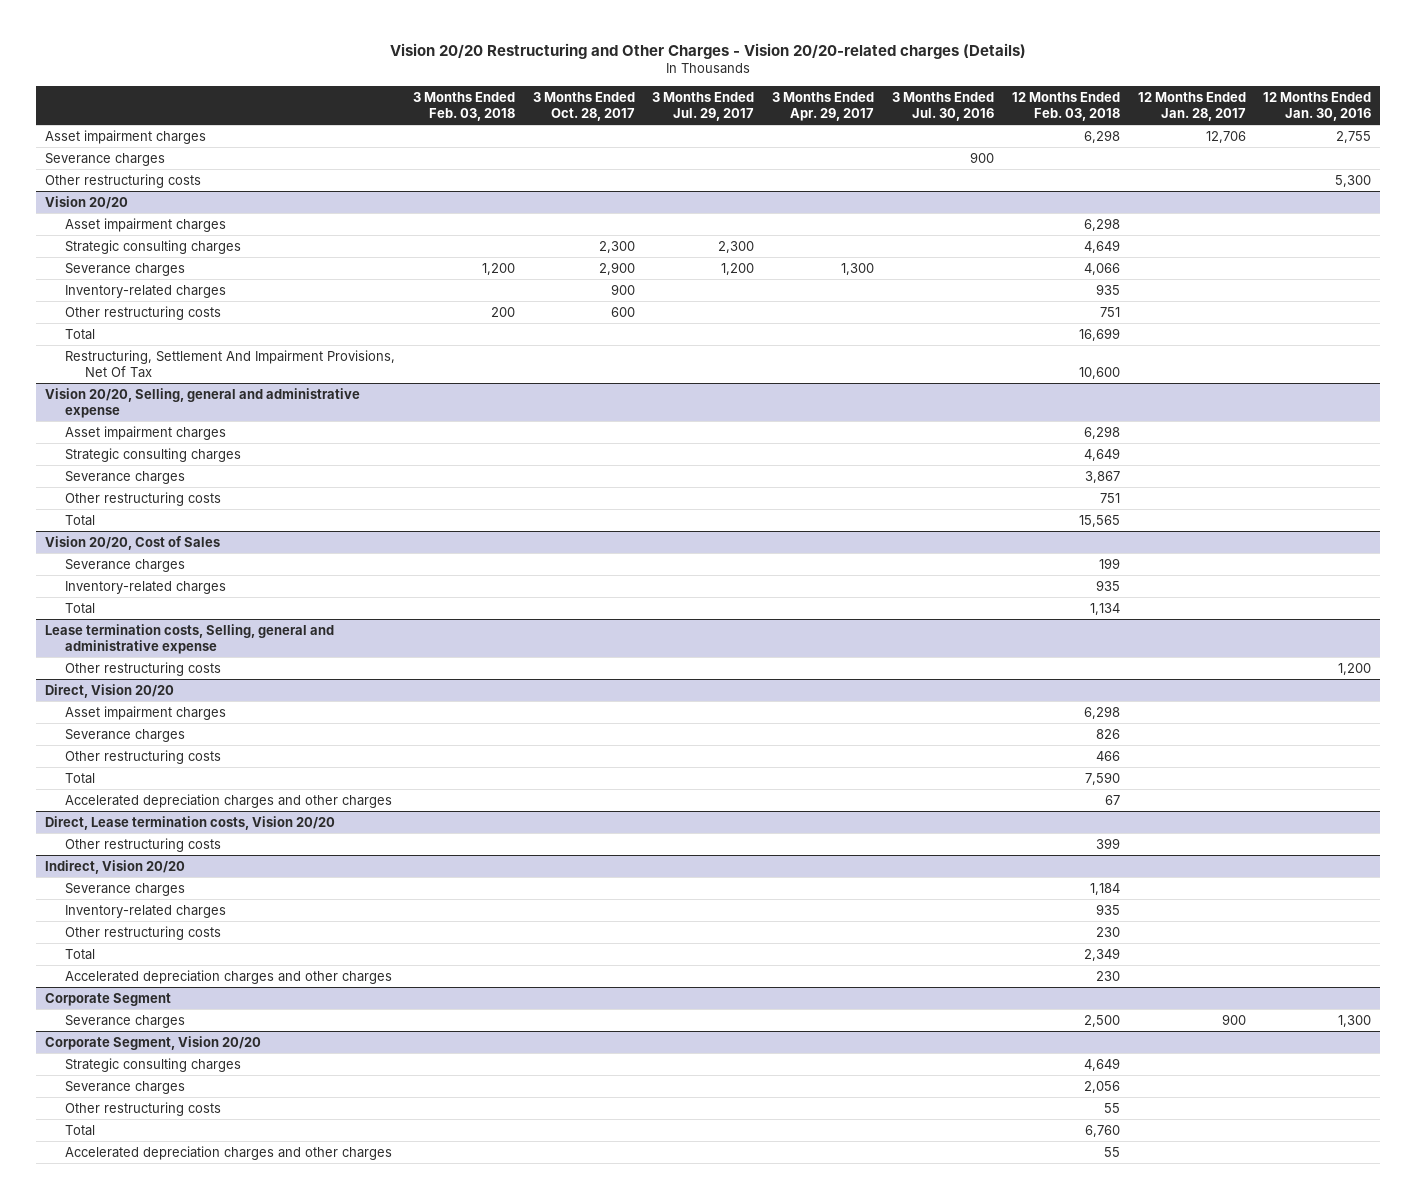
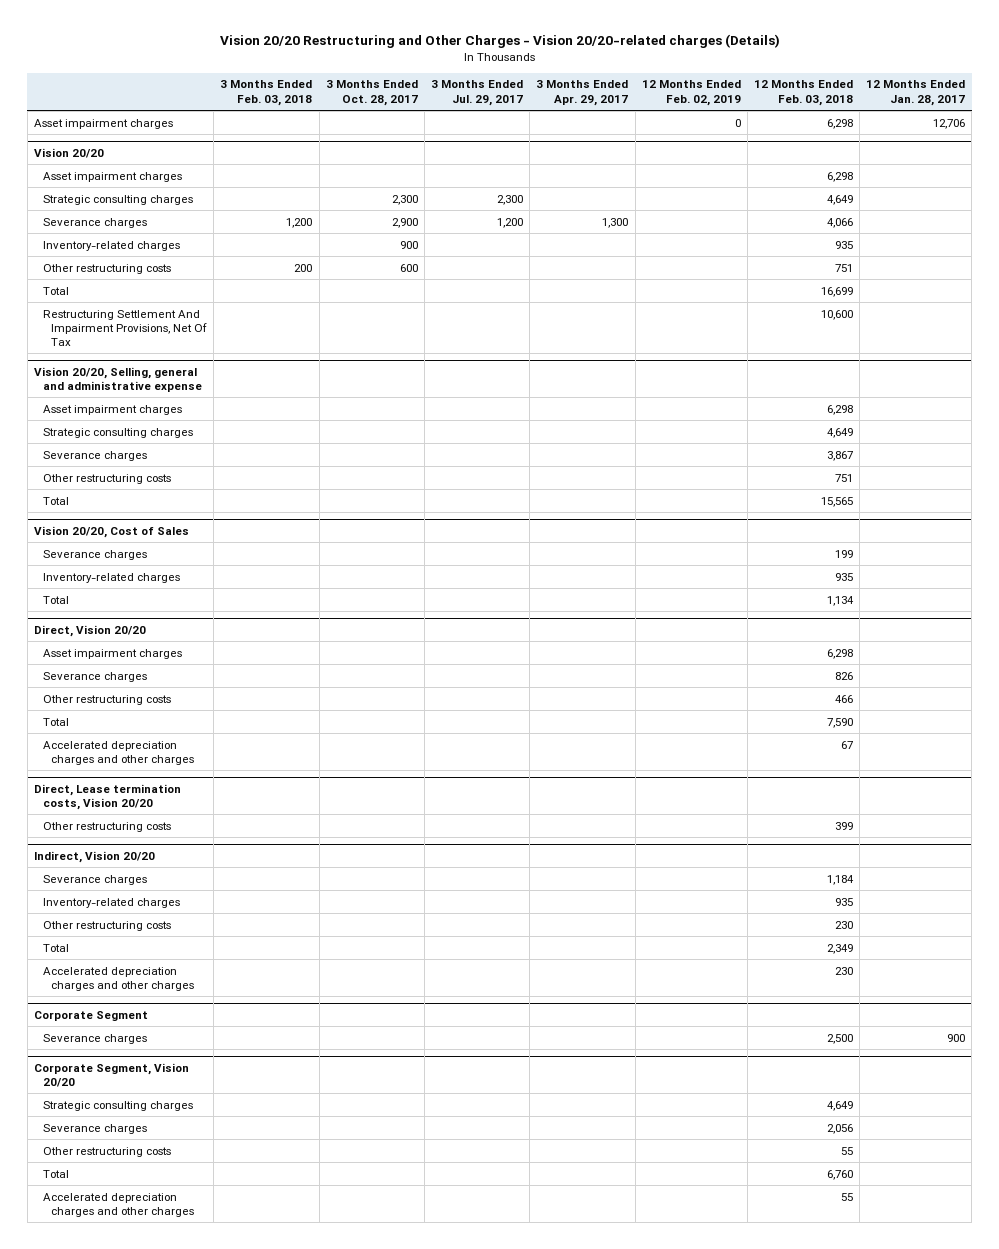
- | 3 Months Ended Feb. 03, 2018 | 3 Months Ended Oct. 28, 2017 | 3 Months Ended Jul. 29, 2017 | 3 Months Ended Apr. 29, 2017 | 3 Months Ended Jul. 30, 2016 | 12 Months Ended Feb. 03, 2018 | 12 Months Ended Jan. 28, 2017 | 12 Months Ended Jan. 30, 2016
+ | 3 Months Ended Feb. 03, 2018 | 3 Months Ended Oct. 28, 2017 | 3 Months Ended Jul. 29, 2017 | 3 Months Ended Apr. 29, 2017 | 12 Months Ended Feb. 02, 2019 | 12 Months Ended Feb. 03, 2018 | 12 Months Ended Jan. 28, 2017
- Severance charges | | | | | 900 | | |
- Other restructuring costs | | | | | | | | 5,300
@ Vision 20/20
- Restructuring, Settlement And Impairment Provisions, Net Of Tax | | | | | | 10,600 | |
+ Restructuring Settlement And Impairment Provisions, Net Of Tax | | | | | | 10,600 |
- Lease termination costs, Selling, general and administrative expense
- Other restructuring costs | | | | | | | | 1,200

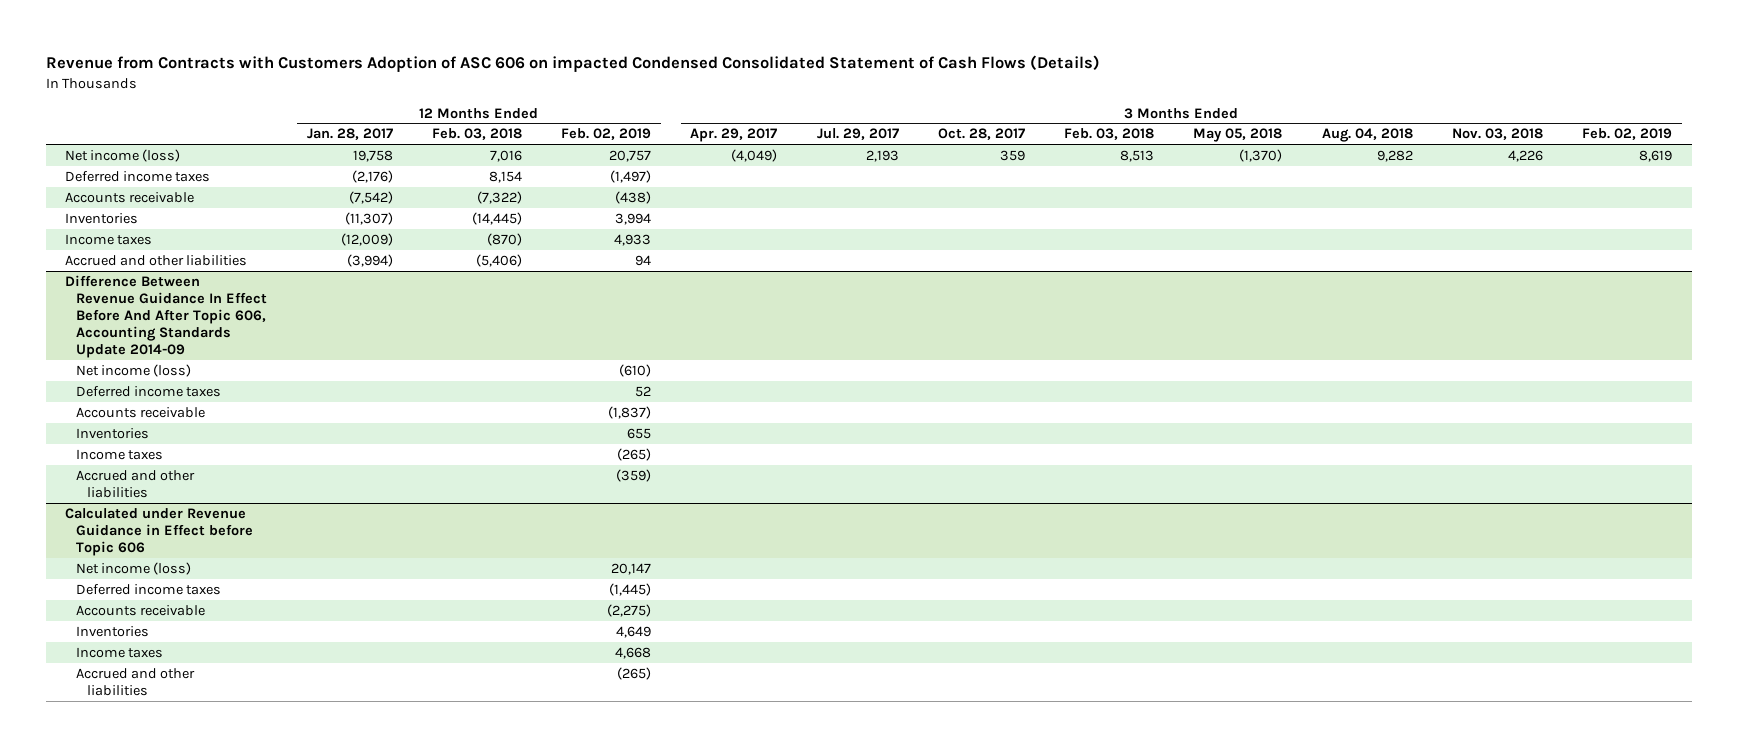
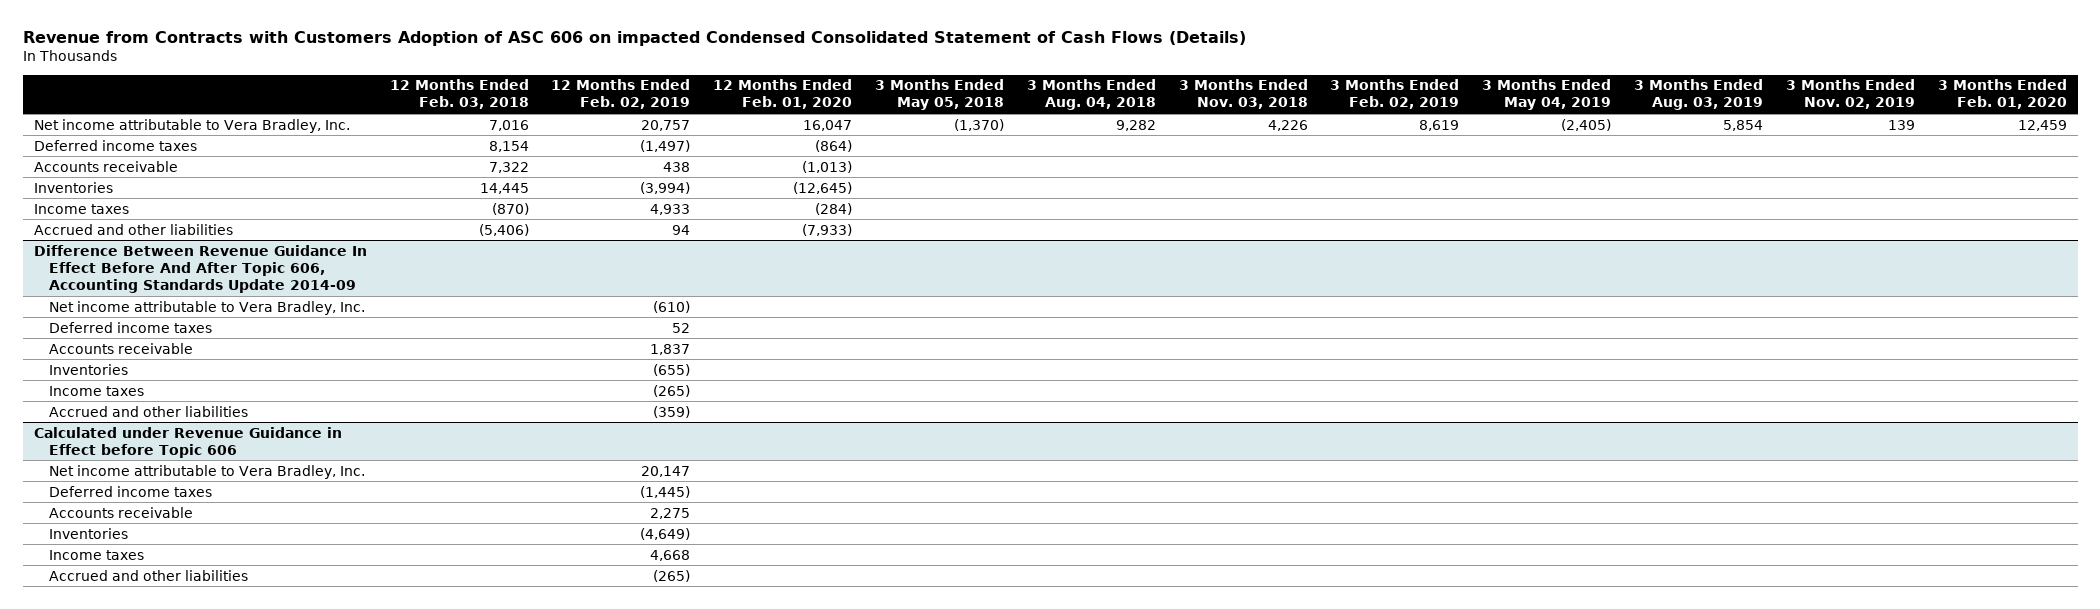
- | 12 Months Ended Jan. 28, 2017 | 12 Months Ended Feb. 03, 2018 | 12 Months Ended Feb. 02, 2019 | 3 Months Ended Apr. 29, 2017 | 3 Months Ended Jul. 29, 2017 | 3 Months Ended Oct. 28, 2017 | 3 Months Ended Feb. 03, 2018 | 3 Months Ended May 05, 2018 | 3 Months Ended Aug. 04, 2018 | 3 Months Ended Nov. 03, 2018 | 3 Months Ended Feb. 02, 2019
+ | 12 Months Ended Feb. 03, 2018 | 12 Months Ended Feb. 02, 2019 | 12 Months Ended Feb. 01, 2020 | 3 Months Ended May 05, 2018 | 3 Months Ended Aug. 04, 2018 | 3 Months Ended Nov. 03, 2018 | 3 Months Ended Feb. 02, 2019 | 3 Months Ended May 04, 2019 | 3 Months Ended Aug. 03, 2019 | 3 Months Ended Nov. 02, 2019 | 3 Months Ended Feb. 01, 2020
- Net income (loss) | 19,758 | 7,016 | 20,757 | (4,049) | 2,193 | 359 | 8,513 | (1,370) | 9,282 | 4,226 | 8,619
+ Net income attributable to Vera Bradley, Inc. | 7,016 | 20,757 | 16,047 | (1,370) | 9,282 | 4,226 | 8,619 | (2,405) | 5,854 | 139 | 12,459
- Accounts receivable | (7,542) | (7,322) | (438) | | | | | | | |
- Inventories | (11,307) | (14,445) | 3,994 | | | | | | | |
+ Accounts receivable | 7,322 | 438 | (1,013) | | | | | | | |
+ Inventories | 14,445 | (3,994) | (12,645) | | | | | | | |
@ Difference Between Revenue Guidance In Effect Before And After Topic 606, Accounting Standards Update 2014-09
- Net income (loss) | | | (610) | | | | | | | |
+ Net income attributable to Vera Bradley, Inc. | | (610) | | | | | | | | |
- Accounts receivable | | | (1,837) | | | | | | | |
- Inventories | | | 655 | | | | | | | |
+ Accounts receivable | | 1,837 | | | | | | | | |
+ Inventories | | (655) | | | | | | | | |
@ Calculated under Revenue Guidance in Effect before Topic 606
- Net income (loss) | | | 20,147 | | | | | | | |
+ Net income attributable to Vera Bradley, Inc. | | 20,147 | | | | | | | | |
- Accounts receivable | | | (2,275) | | | | | | | |
- Inventories | | | 4,649 | | | | | | | |
+ Accounts receivable | | 2,275 | | | | | | | | |
+ Inventories | | (4,649) | | | | | | | | |

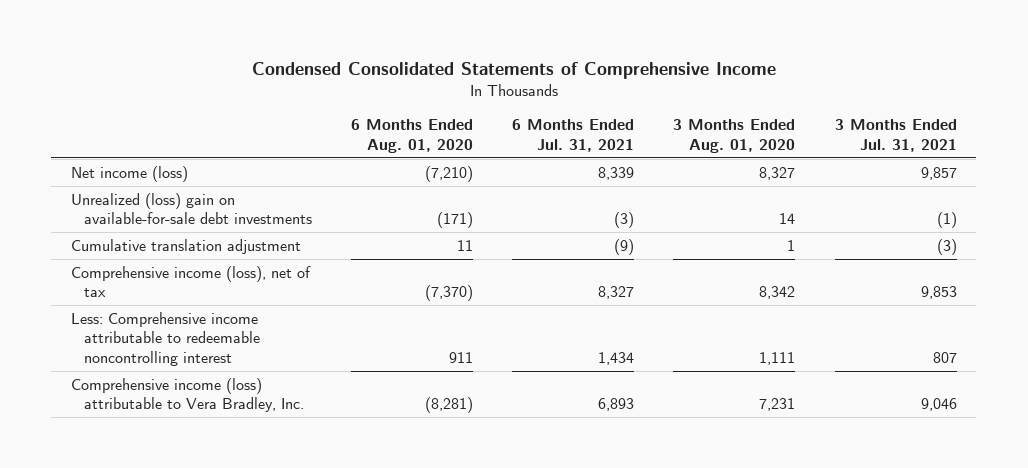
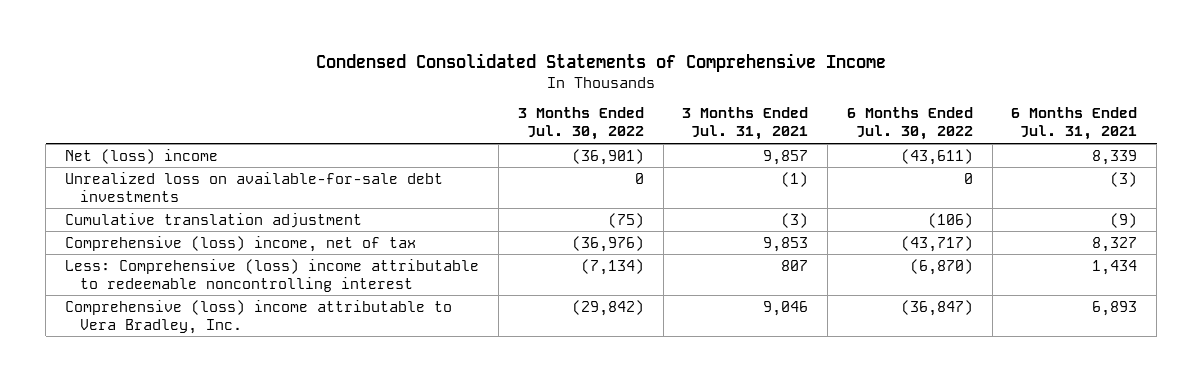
- | 6 Months Ended Aug. 01, 2020 | 6 Months Ended Jul. 31, 2021 | 3 Months Ended Aug. 01, 2020 | 3 Months Ended Jul. 31, 2021
+ | 3 Months Ended Jul. 30, 2022 | 3 Months Ended Jul. 31, 2021 | 6 Months Ended Jul. 30, 2022 | 6 Months Ended Jul. 31, 2021
- Net income (loss) | (7,210) | 8,339 | 8,327 | 9,857
- Unrealized (loss) gain on available-for-sale debt investments | (171) | (3) | 14 | (1)
+ Net (loss) income | (36,901) | 9,857 | (43,611) | 8,339
+ Unrealized loss on available-for-sale debt investments | 0 | (1) | 0 | (3)
- Comprehensive income (loss), net of tax | (7,370) | 8,327 | 8,342 | 9,853
- Less: Comprehensive income attributable to redeemable noncontrolling interest | 911 | 1,434 | 1,111 | 807
- Comprehensive income (loss) attributable to Vera Bradley, Inc. | (8,281) | 6,893 | 7,231 | 9,046
+ Comprehensive (loss) income, net of tax | (36,976) | 9,853 | (43,717) | 8,327
+ Less: Comprehensive (loss) income attributable to redeemable noncontrolling interest | (7,134) | 807 | (6,870) | 1,434
+ Comprehensive (loss) income attributable to Vera Bradley, Inc. | (29,842) | 9,046 | (36,847) | 6,893

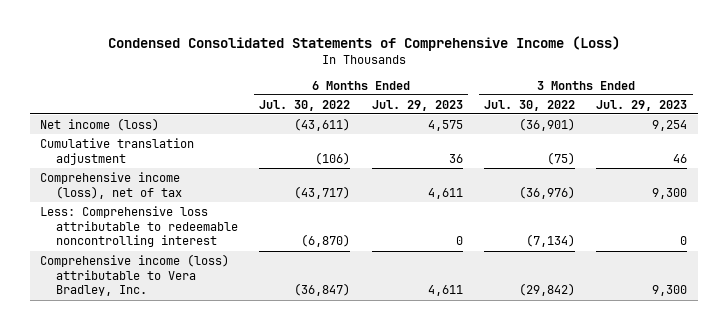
- Condensed Consolidated Statements of Comprehensive Income
+ Condensed Consolidated Statements of Comprehensive Income (Loss)
- | 3 Months Ended Jul. 30, 2022 | 3 Months Ended Jul. 31, 2021 | 6 Months Ended Jul. 30, 2022 | 6 Months Ended Jul. 31, 2021
+ | 6 Months Ended Jul. 30, 2022 | 6 Months Ended Jul. 29, 2023 | 3 Months Ended Jul. 30, 2022 | 3 Months Ended Jul. 29, 2023
- Net (loss) income | (36,901) | 9,857 | (43,611) | 8,339
- Unrealized loss on available-for-sale debt investments | 0 | (1) | 0 | (3)
+ Net income (loss) | (43,611) | 4,575 | (36,901) | 9,254
- Comprehensive (loss) income, net of tax | (36,976) | 9,853 | (43,717) | 8,327
- Less: Comprehensive (loss) income attributable to redeemable noncontrolling interest | (7,134) | 807 | (6,870) | 1,434
- Comprehensive (loss) income attributable to Vera Bradley, Inc. | (29,842) | 9,046 | (36,847) | 6,893
+ Comprehensive income (loss), net of tax | (43,717) | 4,611 | (36,976) | 9,300
+ Less: Comprehensive loss attributable to redeemable noncontrolling interest | (6,870) | 0 | (7,134) | 0
+ Comprehensive income (loss) attributable to Vera Bradley, Inc. | (36,847) | 4,611 | (29,842) | 9,300

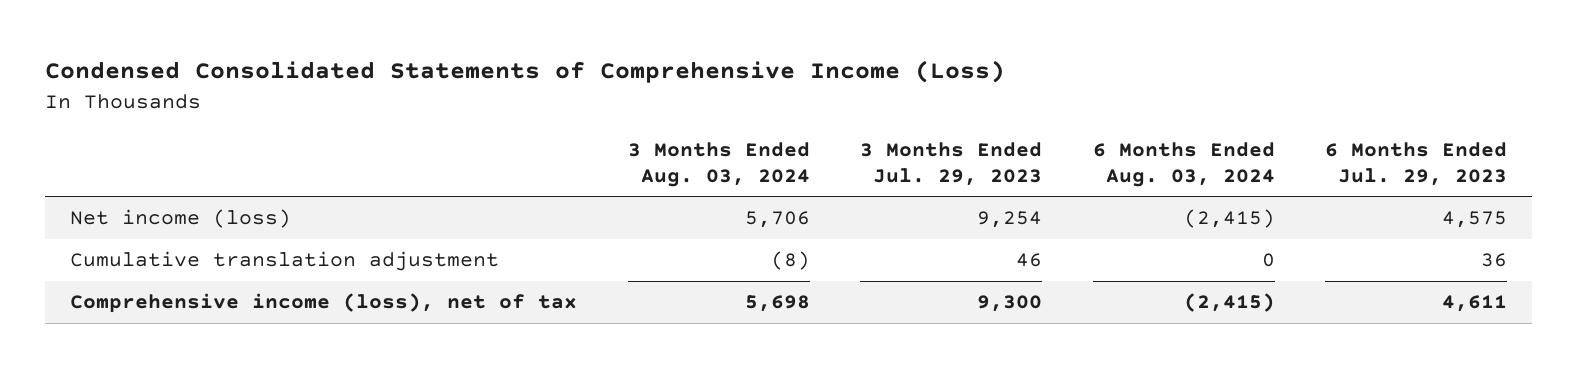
- | 6 Months Ended Jul. 30, 2022 | 6 Months Ended Jul. 29, 2023 | 3 Months Ended Jul. 30, 2022 | 3 Months Ended Jul. 29, 2023
+ | 3 Months Ended Aug. 03, 2024 | 3 Months Ended Jul. 29, 2023 | 6 Months Ended Aug. 03, 2024 | 6 Months Ended Jul. 29, 2023
- Less: Comprehensive loss attributable to redeemable noncontrolling interest | (6,870) | 0 | (7,134) | 0
- Comprehensive income (loss) attributable to Vera Bradley, Inc. | (36,847) | 4,611 | (29,842) | 9,300

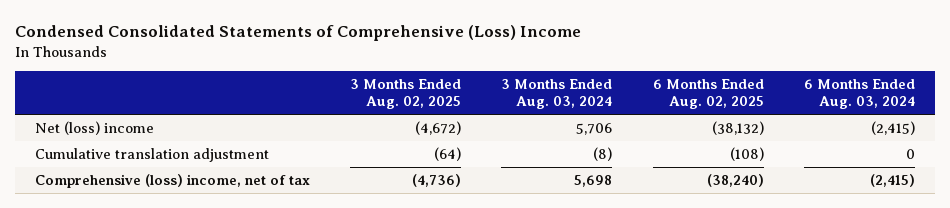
- Condensed Consolidated Statements of Comprehensive Income (Loss)
+ Condensed Consolidated Statements of Comprehensive (Loss) Income
- | 3 Months Ended Aug. 03, 2024 | 3 Months Ended Jul. 29, 2023 | 6 Months Ended Aug. 03, 2024 | 6 Months Ended Jul. 29, 2023
+ | 3 Months Ended Aug. 02, 2025 | 3 Months Ended Aug. 03, 2024 | 6 Months Ended Aug. 02, 2025 | 6 Months Ended Aug. 03, 2024
- Net income (loss) | 5,706 | 9,254 | (2,415) | 4,575
+ Net (loss) income | (4,672) | 5,706 | (38,132) | (2,415)
- Comprehensive income (loss), net of tax | 5,698 | 9,300 | (2,415) | 4,611
+ Comprehensive (loss) income, net of tax | (4,736) | 5,698 | (38,240) | (2,415)

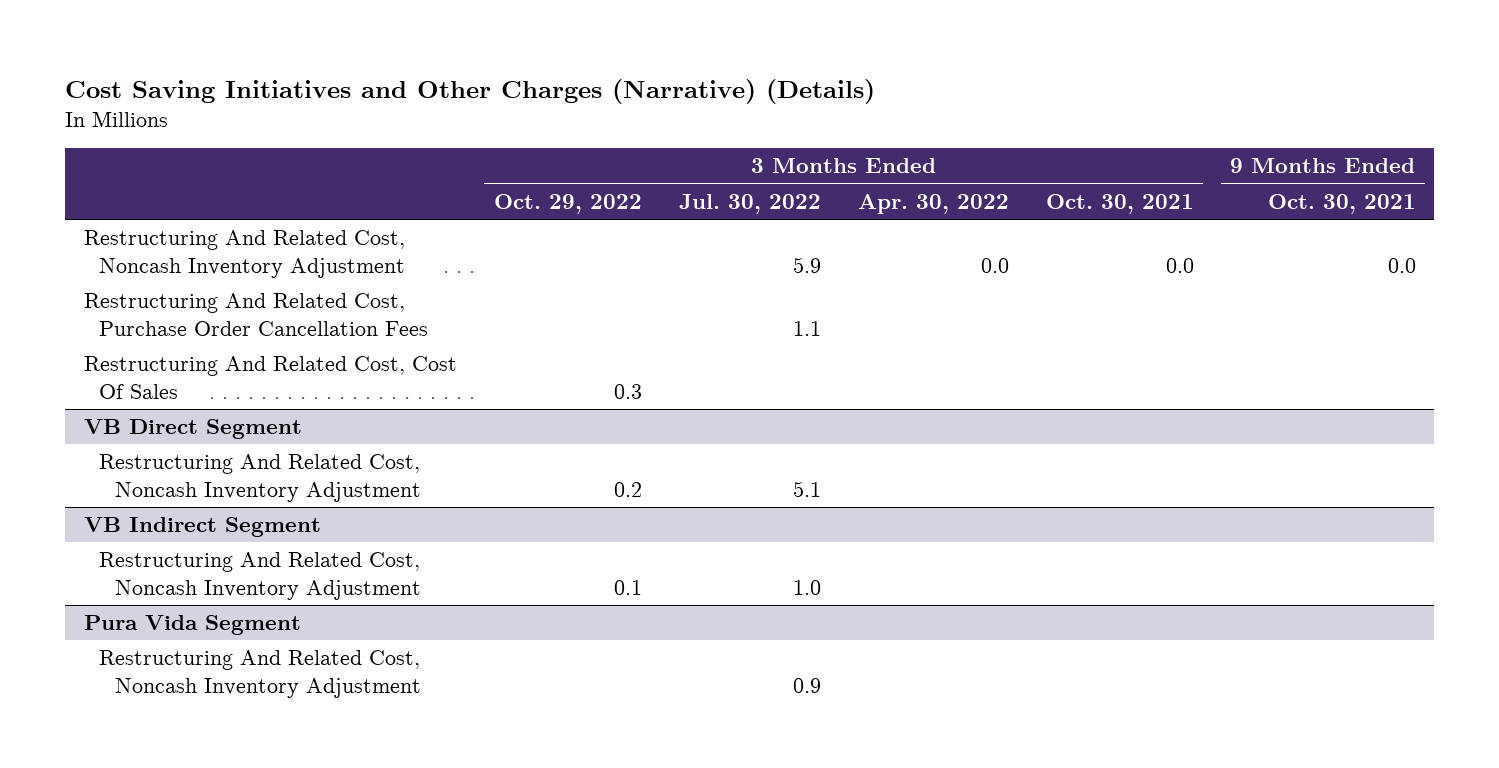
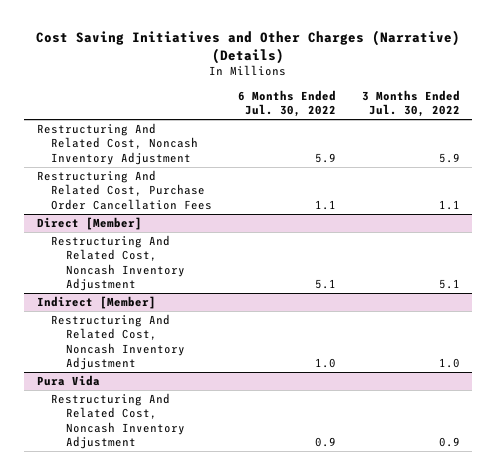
- | 3 Months Ended Oct. 29, 2022 | 3 Months Ended Jul. 30, 2022 | 3 Months Ended Apr. 30, 2022 | 3 Months Ended Oct. 30, 2021 | 9 Months Ended Oct. 30, 2021
+ | 6 Months Ended Jul. 30, 2022 | 3 Months Ended Jul. 30, 2022
- Restructuring And Related Cost, Cost Of Sales | 0.3 | | | |
- VB Direct Segment
+ Direct [Member]
- VB Indirect Segment
+ Indirect [Member]
- Pura Vida Segment
+ Pura Vida

